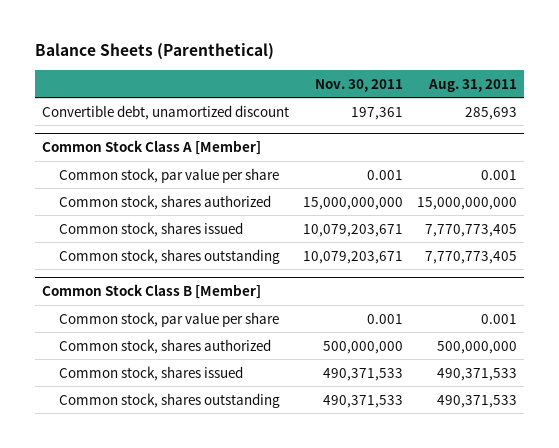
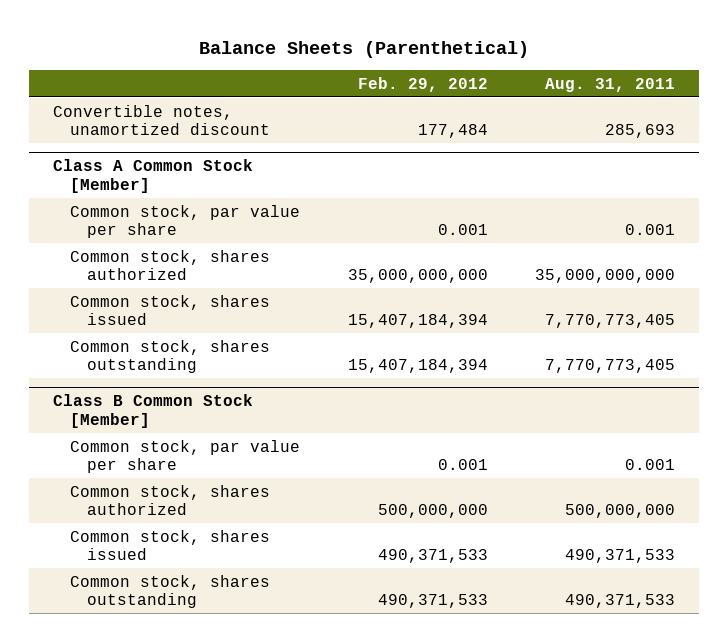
- | Nov. 30, 2011 | Aug. 31, 2011
+ | Feb. 29, 2012 | Aug. 31, 2011
- Convertible debt, unamortized discount | 197,361 | 285,693
- Common Stock Class A [Member]
+ Convertible notes, unamortized discount | 177,484 | 285,693
+ Class A Common Stock [Member]
- Common stock, shares authorized | 15,000,000,000 | 15,000,000,000
+ Common stock, shares authorized | 35,000,000,000 | 35,000,000,000
- Common Stock Class B [Member]
+ Class B Common Stock [Member]

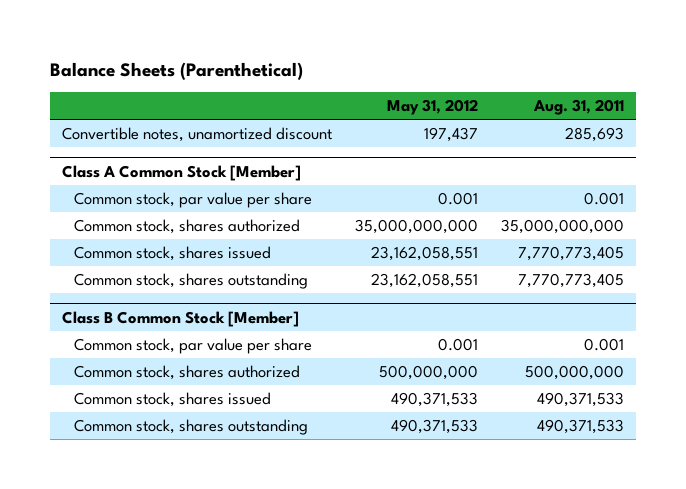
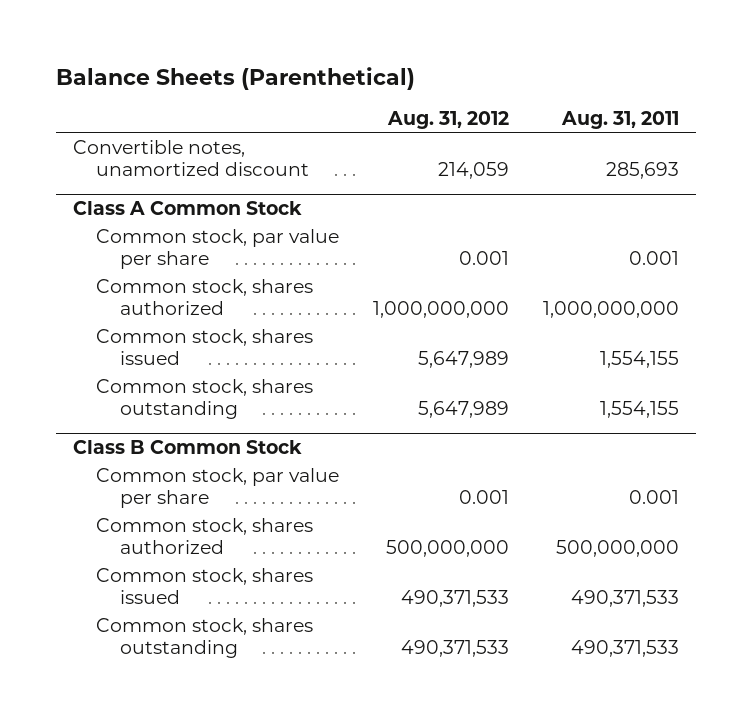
- | May 31, 2012 | Aug. 31, 2011
+ | Aug. 31, 2012 | Aug. 31, 2011
- Class A Common Stock [Member]
+ Class A Common Stock
- Common stock, shares authorized | 35,000,000,000 | 35,000,000,000
- Common stock, shares issued | 23,162,058,551 | 7,770,773,405
- Common stock, shares outstanding | 23,162,058,551 | 7,770,773,405
- Class B Common Stock [Member]
+ Common stock, shares authorized | 1,000,000,000 | 1,000,000,000
+ Common stock, shares issued | 5,647,989 | 1,554,155
+ Common stock, shares outstanding | 5,647,989 | 1,554,155
+ Class B Common Stock

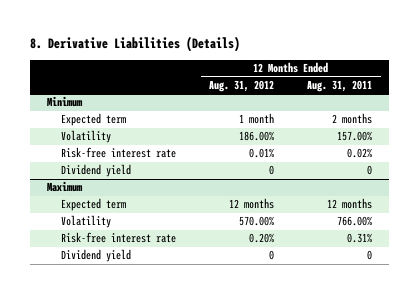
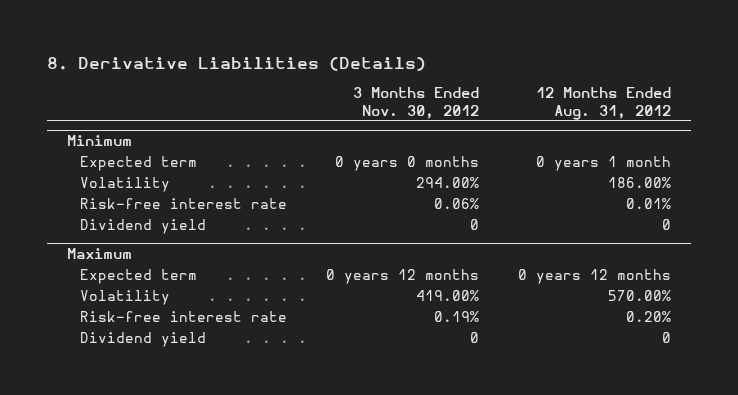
- | 12 Months Ended Aug. 31, 2012 | 12 Months Ended Aug. 31, 2011
+ | 3 Months Ended Nov. 30, 2012 | 12 Months Ended Aug. 31, 2012
@ Minimum
- Expected term | 1 month | 2 months
+ Expected term | 0 years 0 months | 0 years 1 month
@ Maximum
- Expected term | 12 months | 12 months
+ Expected term | 0 years 12 months | 0 years 12 months

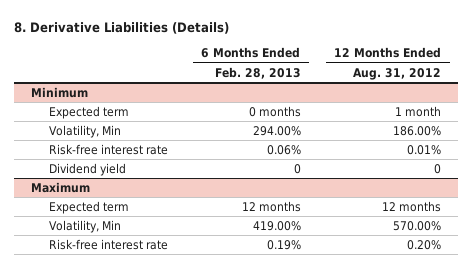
- | 3 Months Ended Nov. 30, 2012 | 12 Months Ended Aug. 31, 2012
+ | 6 Months Ended Feb. 28, 2013 | 12 Months Ended Aug. 31, 2012
@ Minimum
- Expected term | 0 years 0 months | 0 years 1 month
- Volatility | 294.00% | 186.00%
+ Expected term | 0 months | 1 month
+ Volatility, Min | 294.00% | 186.00%
@ Maximum
- Expected term | 0 years 12 months | 0 years 12 months
- Volatility | 419.00% | 570.00%
+ Expected term | 12 months | 12 months
+ Volatility, Min | 419.00% | 570.00%
- Dividend yield | 0 | 0

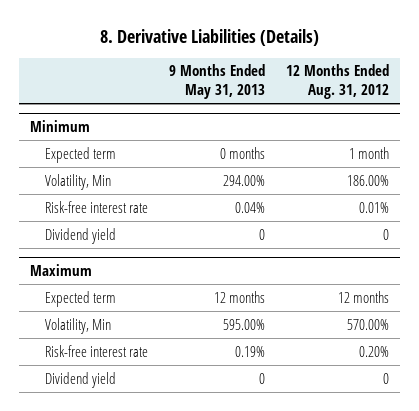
- | 6 Months Ended Feb. 28, 2013 | 12 Months Ended Aug. 31, 2012
+ | 9 Months Ended May 31, 2013 | 12 Months Ended Aug. 31, 2012
@ Maximum
+ Dividend yield | 0 | 0

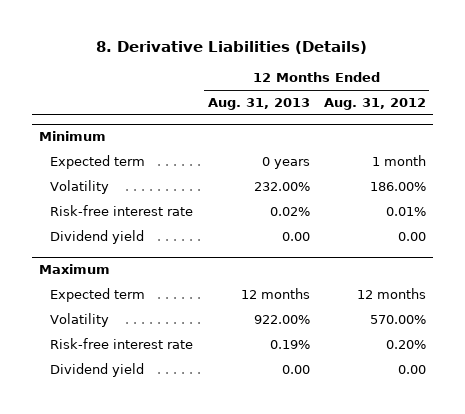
- | 9 Months Ended May 31, 2013 | 12 Months Ended Aug. 31, 2012
+ | 12 Months Ended Aug. 31, 2013 | 12 Months Ended Aug. 31, 2012
@ Minimum
- Volatility, Min | 294.00% | 186.00%
+ Volatility | 232.00% | 186.00%
- Dividend yield | 0 | 0
+ Dividend yield | 0.00 | 0.00
@ Maximum
- Volatility, Min | 595.00% | 570.00%
+ Volatility | 922.00% | 570.00%
- Dividend yield | 0 | 0
+ Dividend yield | 0.00 | 0.00

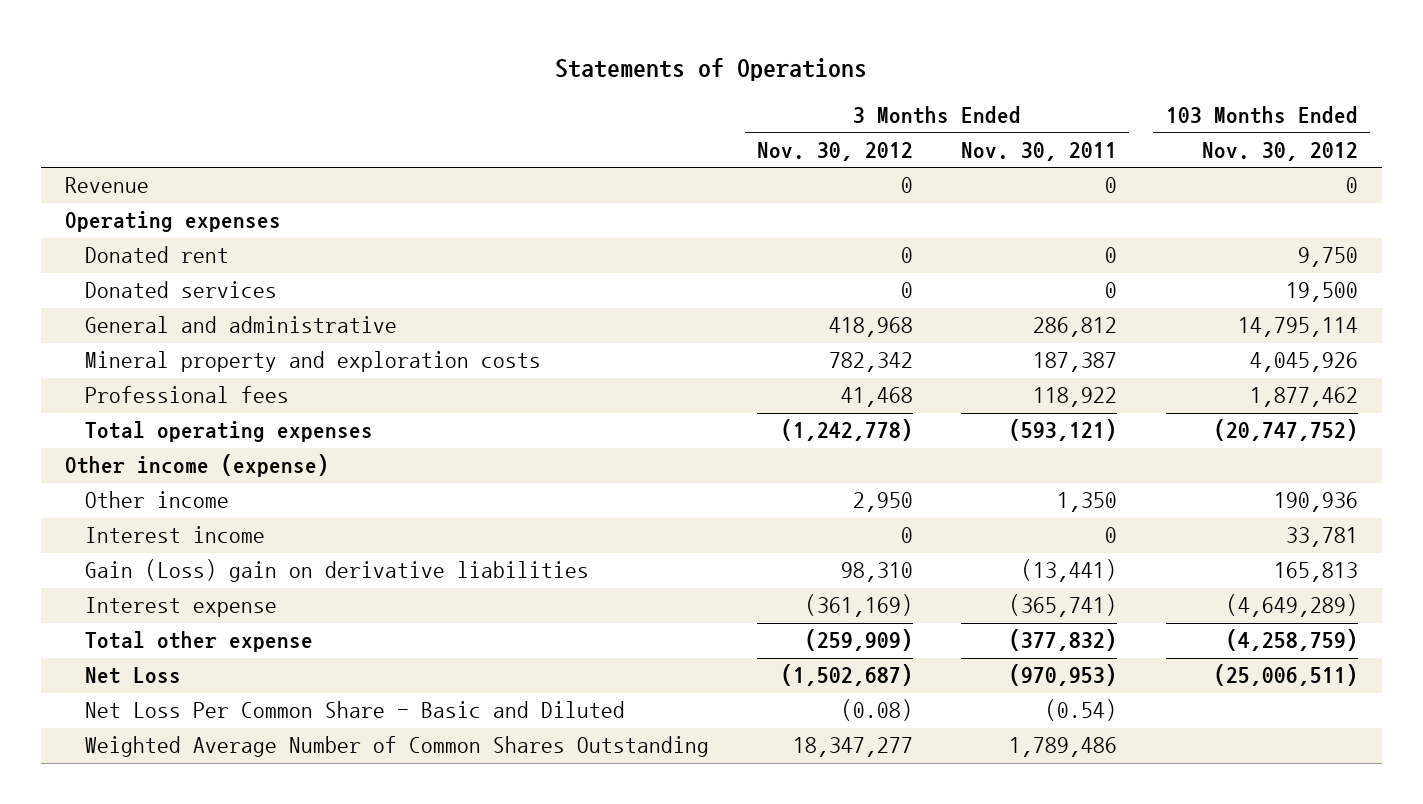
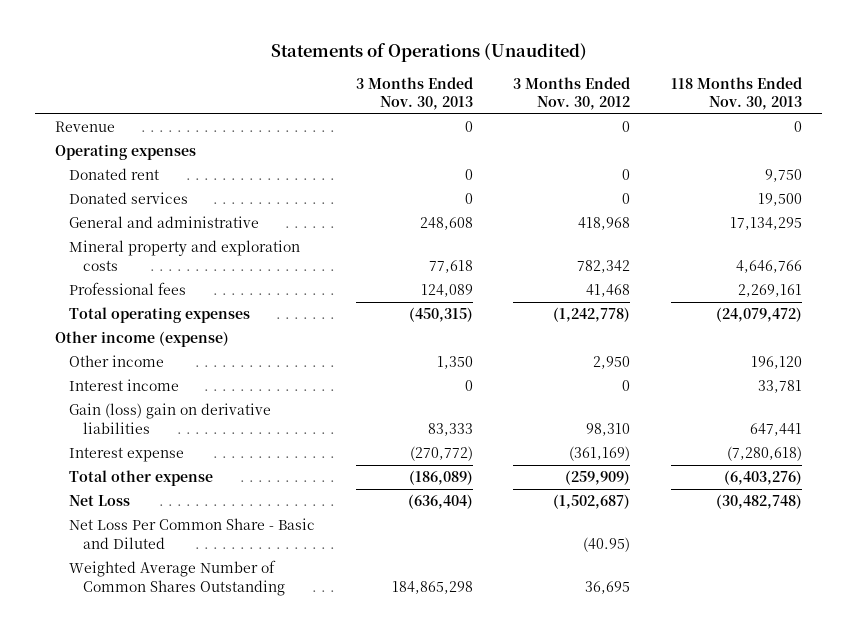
- Statements of Operations
+ Statements of Operations (Unaudited)
- | 3 Months Ended Nov. 30, 2012 | 3 Months Ended Nov. 30, 2011 | 103 Months Ended Nov. 30, 2012
+ | 3 Months Ended Nov. 30, 2013 | 3 Months Ended Nov. 30, 2012 | 118 Months Ended Nov. 30, 2013
- Gain (Loss) gain on derivative liabilities | 98,310 | (13,441) | 165,813
+ Gain (loss) gain on derivative liabilities | 83,333 | 98,310 | 647,441
- Net Loss Per Common Share - Basic and Diluted | (0.08) | (0.54) |
- Weighted Average Number of Common Shares Outstanding | 18,347,277 | 1,789,486 |
+ Net Loss Per Common Share - Basic and Diluted | | (40.95) |
+ Weighted Average Number of Common Shares Outstanding | 184,865,298 | 36,695 |

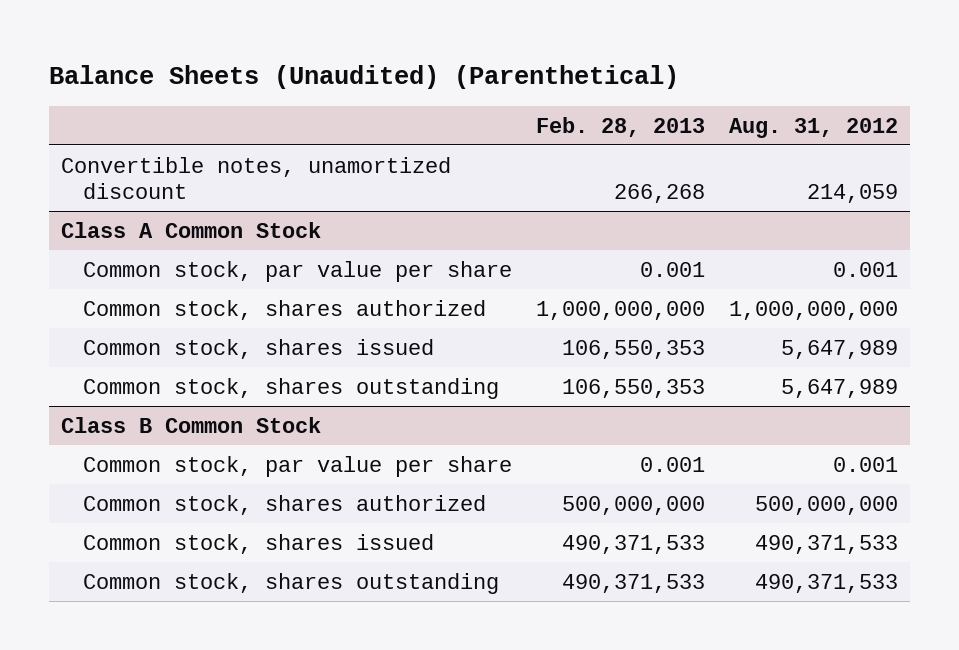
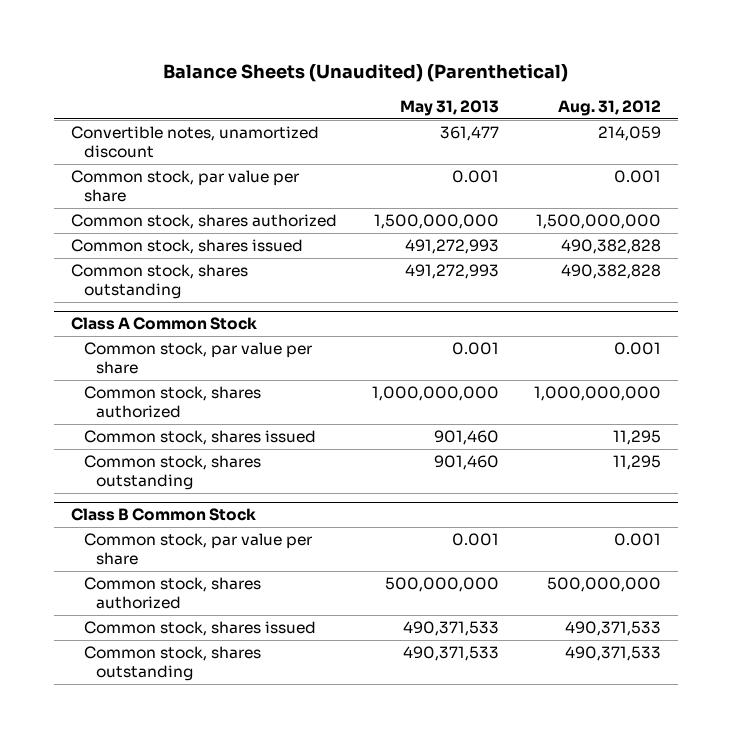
- | Feb. 28, 2013 | Aug. 31, 2012
+ | May 31, 2013 | Aug. 31, 2012
+ Common stock, par value per share | 0.001 | 0.001
+ Common stock, shares authorized | 1,500,000,000 | 1,500,000,000
+ Common stock, shares issued | 491,272,993 | 490,382,828
+ Common stock, shares outstanding | 491,272,993 | 490,382,828
@ Class A Common Stock
- Common stock, shares issued | 106,550,353 | 5,647,989
- Common stock, shares outstanding | 106,550,353 | 5,647,989
+ Common stock, shares issued | 901,460 | 11,295
+ Common stock, shares outstanding | 901,460 | 11,295

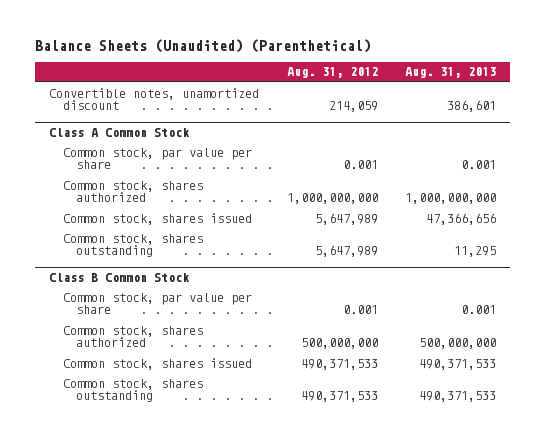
- | May 31, 2013 | Aug. 31, 2012
+ | Aug. 31, 2012 | Aug. 31, 2013
- Common stock, par value per share | 0.001 | 0.001
- Common stock, shares authorized | 1,500,000,000 | 1,500,000,000
- Common stock, shares issued | 491,272,993 | 490,382,828
- Common stock, shares outstanding | 491,272,993 | 490,382,828
@ Class A Common Stock
- Common stock, shares issued | 901,460 | 11,295
- Common stock, shares outstanding | 901,460 | 11,295
+ Common stock, shares issued | 5,647,989 | 47,366,656
+ Common stock, shares outstanding | 5,647,989 | 11,295

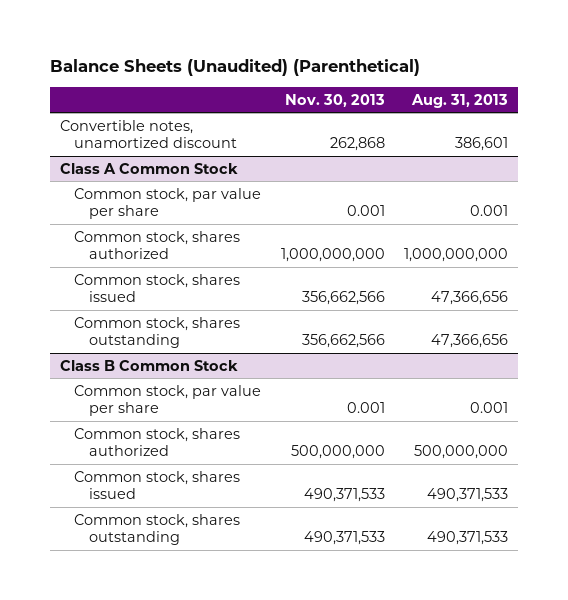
- | Aug. 31, 2012 | Aug. 31, 2013
+ | Nov. 30, 2013 | Aug. 31, 2013
@ Class A Common Stock
- Common stock, shares outstanding | 5,647,989 | 11,295
+ Common stock, shares outstanding | 356,662,566 | 47,366,656

